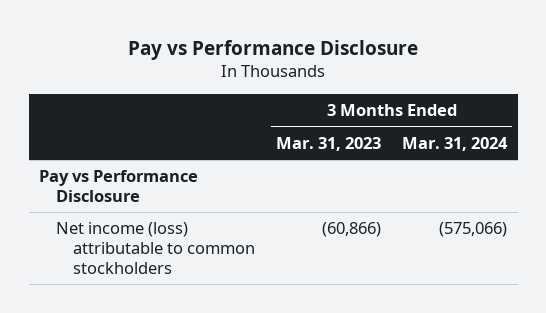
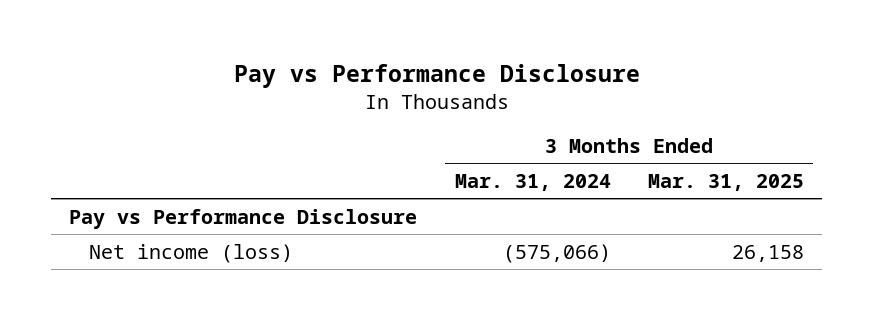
- | 3 Months Ended Mar. 31, 2023 | 3 Months Ended Mar. 31, 2024
+ | 3 Months Ended Mar. 31, 2024 | 3 Months Ended Mar. 31, 2025
- Net income (loss) attributable to common stockholders | (60,866) | (575,066)
+ Net income (loss) | (575,066) | 26,158

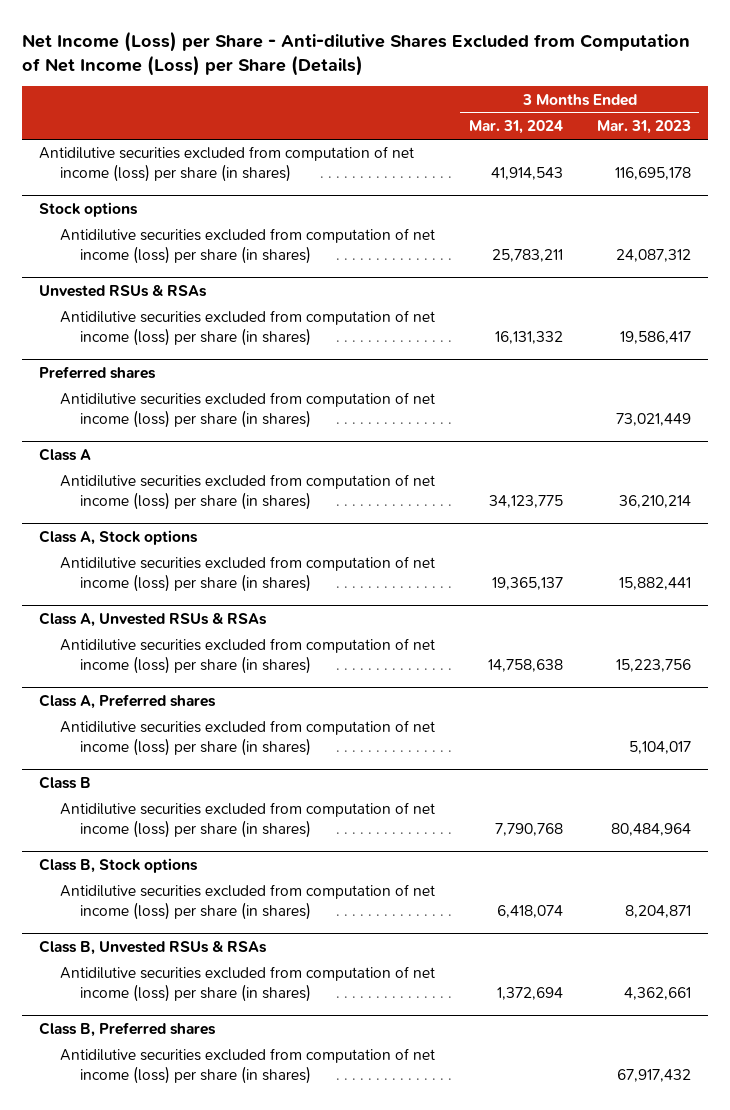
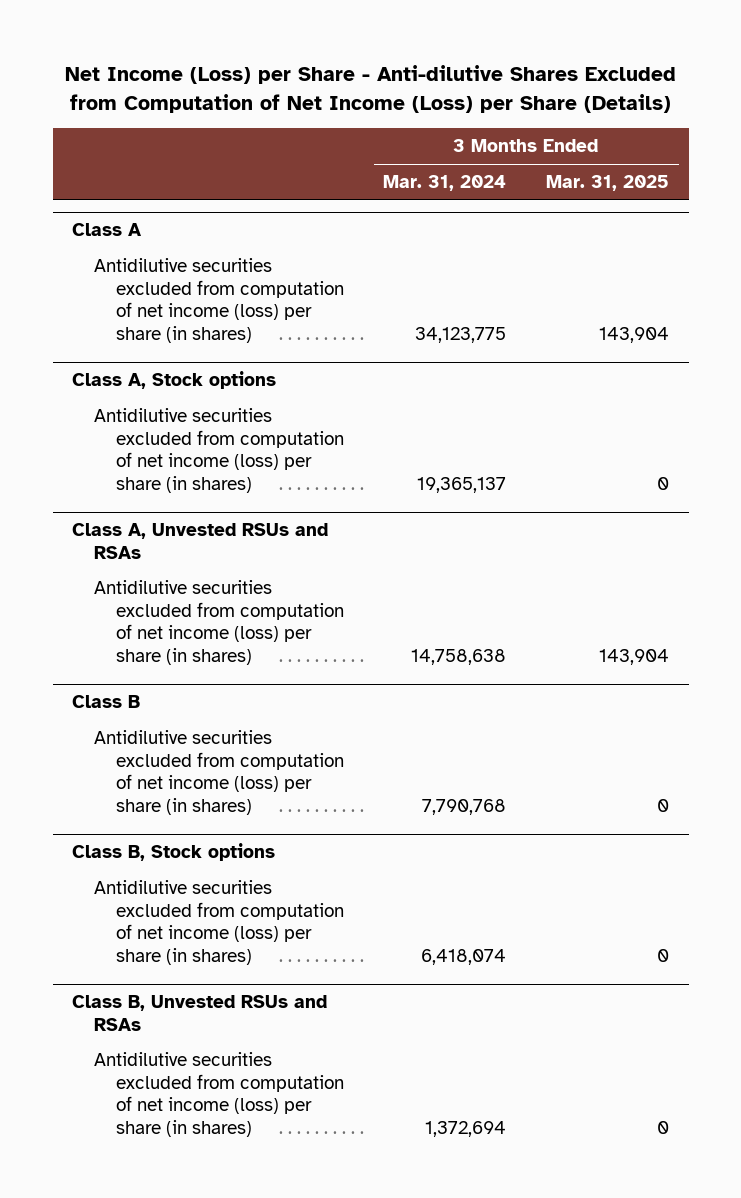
- | 3 Months Ended Mar. 31, 2024 | 3 Months Ended Mar. 31, 2023
+ | 3 Months Ended Mar. 31, 2024 | 3 Months Ended Mar. 31, 2025
- Antidilutive securities excluded from computation of net income (loss) per share (in shares) | 41,914,543 | 116,695,178
- Stock options
- Antidilutive securities excluded from computation of net income (loss) per share (in shares) | 25,783,211 | 24,087,312
- Unvested RSUs & RSAs
- Antidilutive securities excluded from computation of net income (loss) per share (in shares) | 16,131,332 | 19,586,417
- Preferred shares
- Antidilutive securities excluded from computation of net income (loss) per share (in shares) | | 73,021,449
- Class A, Unvested RSUs & RSAs
+ Class A, Unvested RSUs and RSAs
- Class A, Preferred shares
- Antidilutive securities excluded from computation of net income (loss) per share (in shares) | | 5,104,017
- Class B, Unvested RSUs & RSAs
+ Class B, Unvested RSUs and RSAs
- Class B, Preferred shares
- Antidilutive securities excluded from computation of net income (loss) per share (in shares) | | 67,917,432

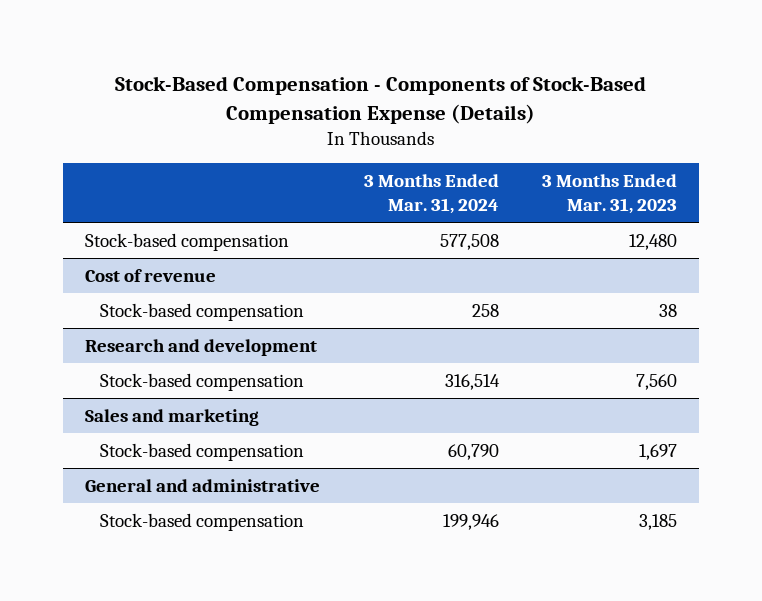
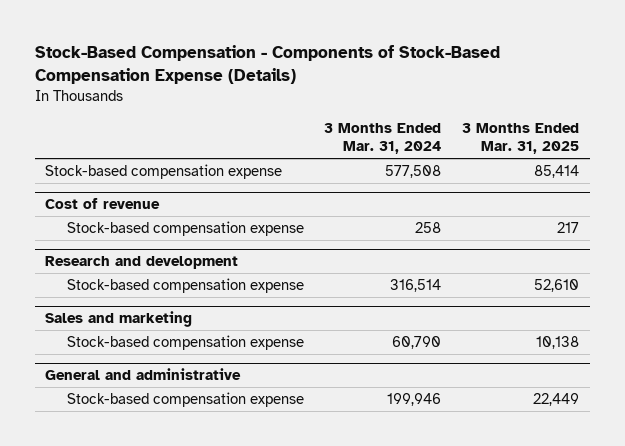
- | 3 Months Ended Mar. 31, 2024 | 3 Months Ended Mar. 31, 2023
+ | 3 Months Ended Mar. 31, 2024 | 3 Months Ended Mar. 31, 2025
- Stock-based compensation | 577,508 | 12,480
+ Stock-based compensation expense | 577,508 | 85,414
@ Cost of revenue
- Stock-based compensation | 258 | 38
+ Stock-based compensation expense | 258 | 217
@ Research and development
- Stock-based compensation | 316,514 | 7,560
+ Stock-based compensation expense | 316,514 | 52,610
@ Sales and marketing
- Stock-based compensation | 60,790 | 1,697
+ Stock-based compensation expense | 60,790 | 10,138
@ General and administrative
- Stock-based compensation | 199,946 | 3,185
+ Stock-based compensation expense | 199,946 | 22,449

